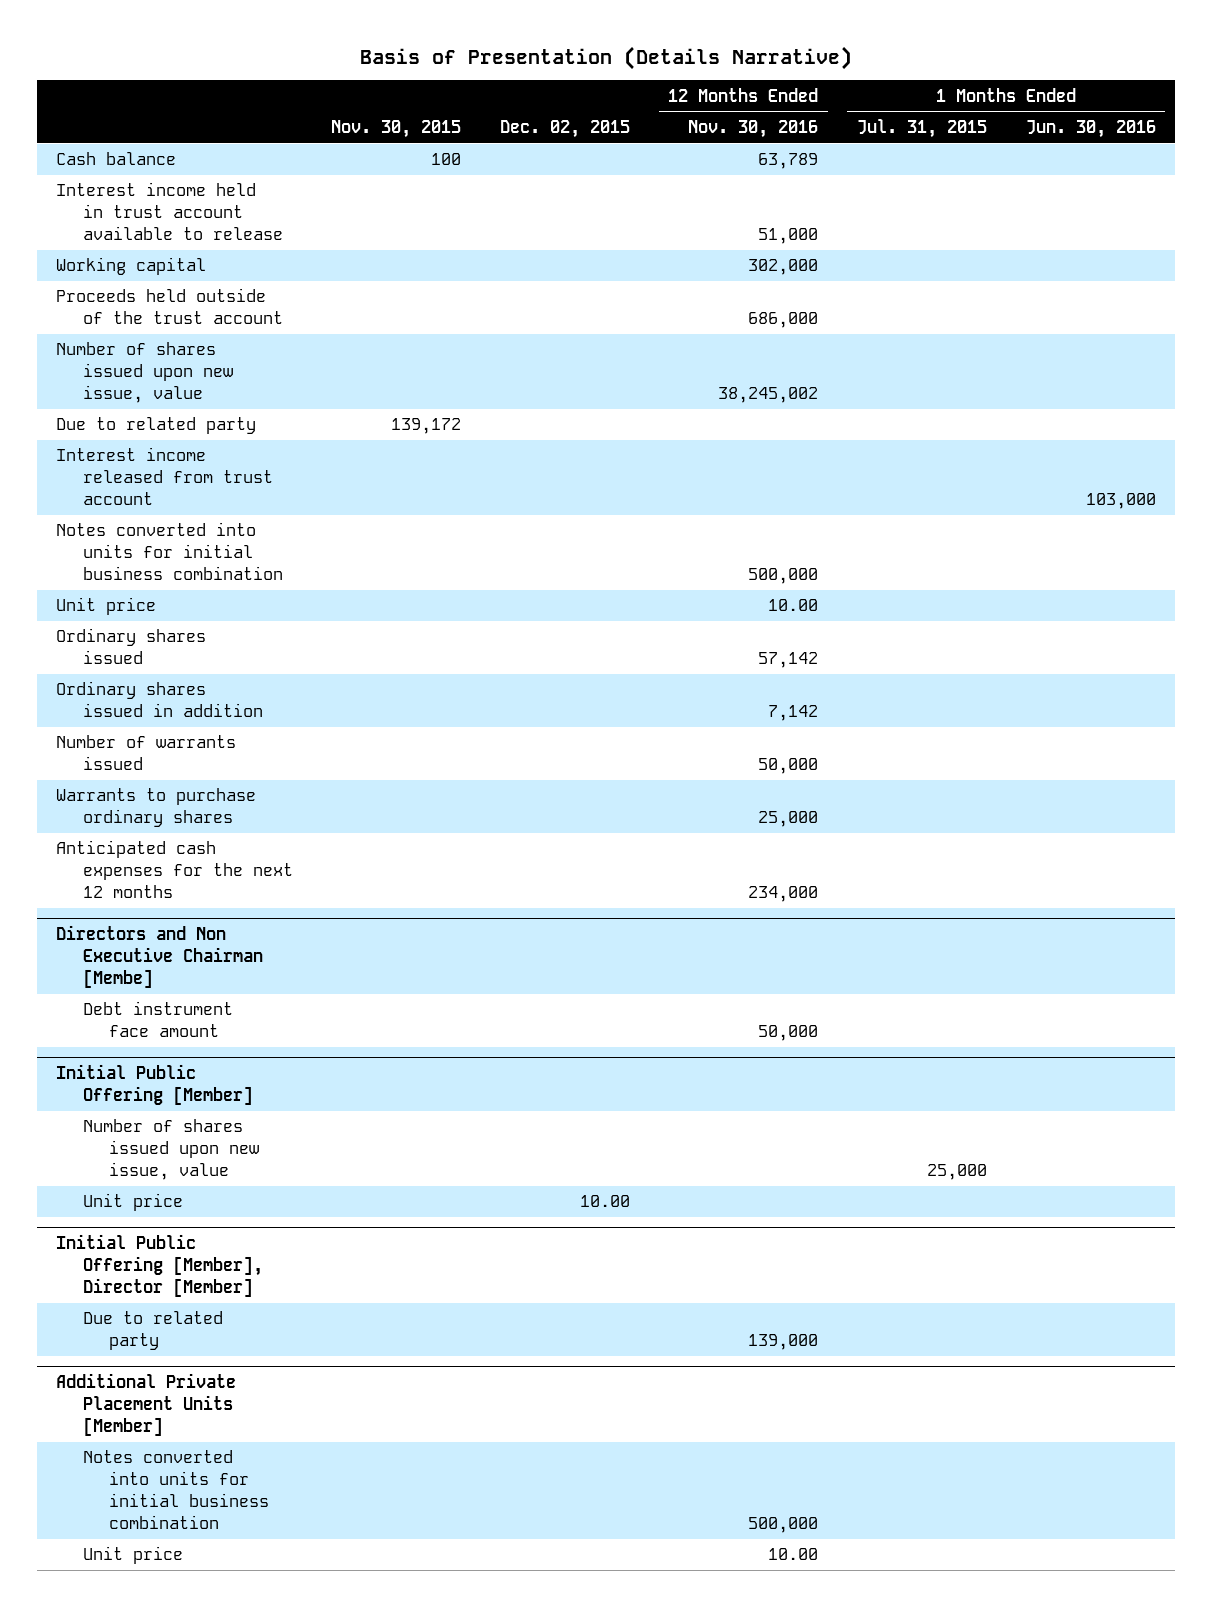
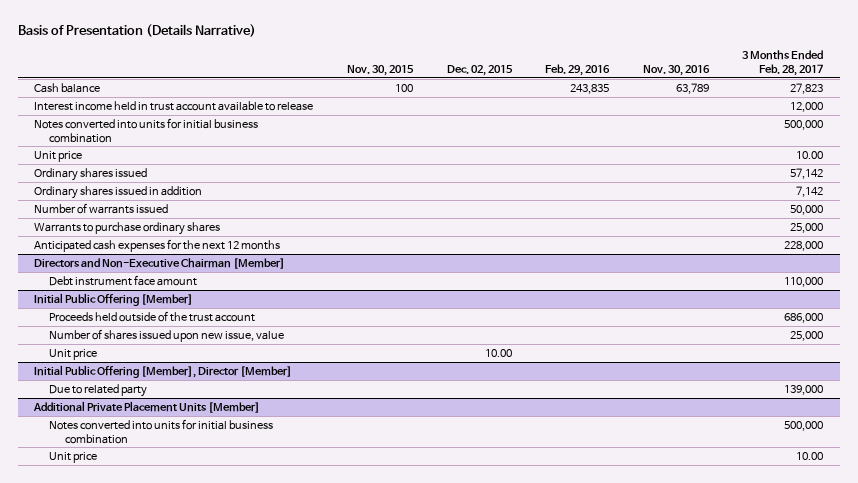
- | Nov. 30, 2015 | Dec. 02, 2015 | 12 Months Ended Nov. 30, 2016 | 1 Months Ended Jul. 31, 2015 | 1 Months Ended Jun. 30, 2016
+ | Nov. 30, 2015 | Dec. 02, 2015 | Feb. 29, 2016 | Nov. 30, 2016 | 3 Months Ended Feb. 28, 2017
- Working capital | | | 302,000 | |
- Proceeds held outside of the trust account | | | 686,000 | |
- Number of shares issued upon new issue, value | | | 38,245,002 | |
- Due to related party | 139,172 | | | |
- Interest income released from trust account | | | | | 103,000
- Directors and Non Executive Chairman [Membe]
+ Directors and Non-Executive Chairman [Member]
@ Initial Public Offering [Member]
+ Proceeds held outside of the trust account | | | | | 686,000

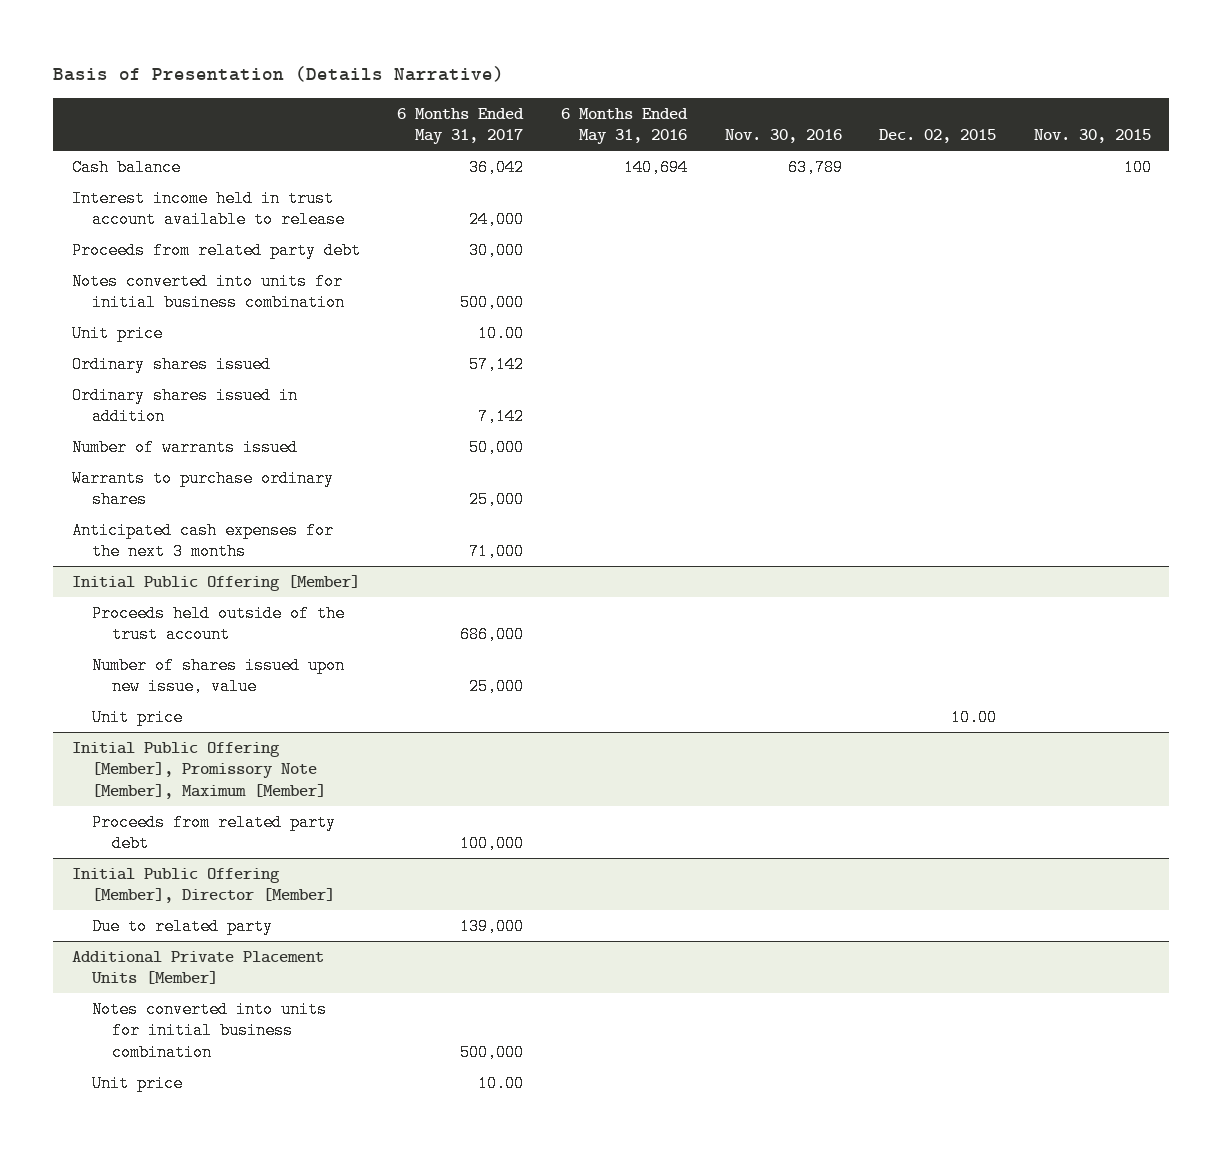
- | Nov. 30, 2015 | Dec. 02, 2015 | Feb. 29, 2016 | Nov. 30, 2016 | 3 Months Ended Feb. 28, 2017
+ | 6 Months Ended May 31, 2017 | 6 Months Ended May 31, 2016 | Nov. 30, 2016 | Dec. 02, 2015 | Nov. 30, 2015
+ Proceeds from related party debt | 30,000 | | | |
- Anticipated cash expenses for the next 12 months | | | | | 228,000
- Directors and Non-Executive Chairman [Member]
- Debt instrument face amount | | | | | 110,000
+ Anticipated cash expenses for the next 3 months | 71,000 | | | |
+ Initial Public Offering [Member], Promissory Note [Member], Maximum [Member]
+ Proceeds from related party debt | 100,000 | | | |

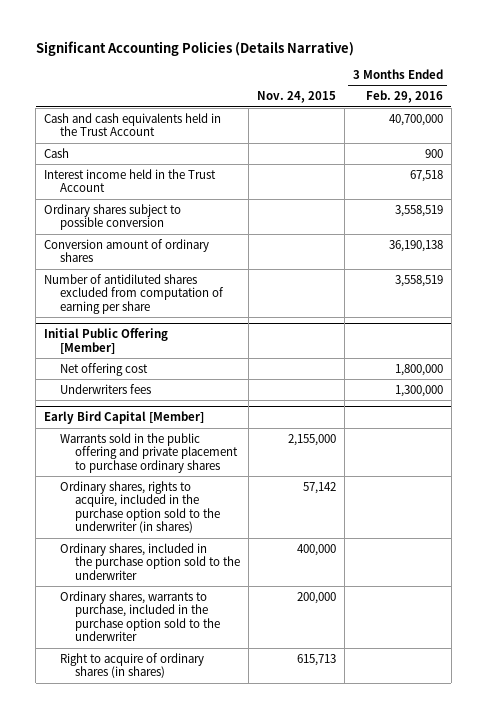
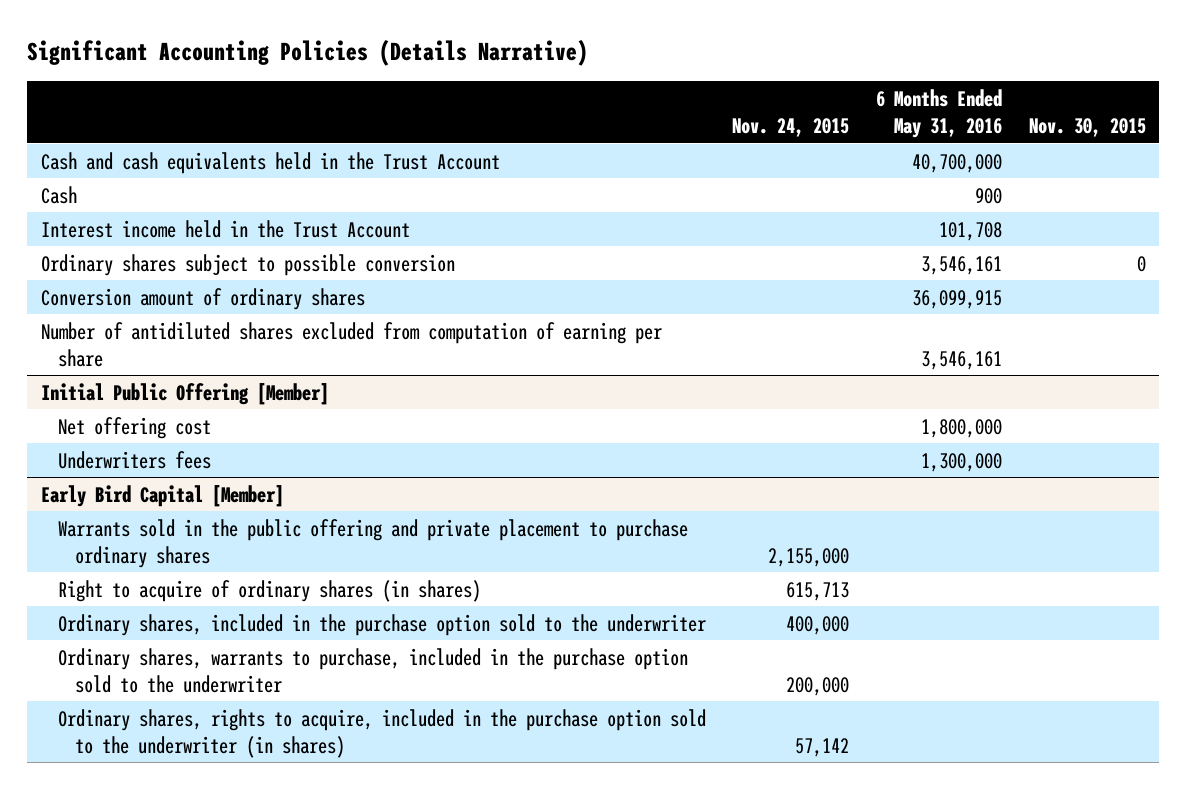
- | Nov. 24, 2015 | 3 Months Ended Feb. 29, 2016
+ | Nov. 24, 2015 | 6 Months Ended May 31, 2016 | Nov. 30, 2015
@ Early Bird Capital [Member]
moved up: Right to acquire of ordinary shares (in shares) | 615,713 | |
moved down: Ordinary shares, rights to acquire, included in the purchase option sold to the underwriter (in shares) | 57,142 | |

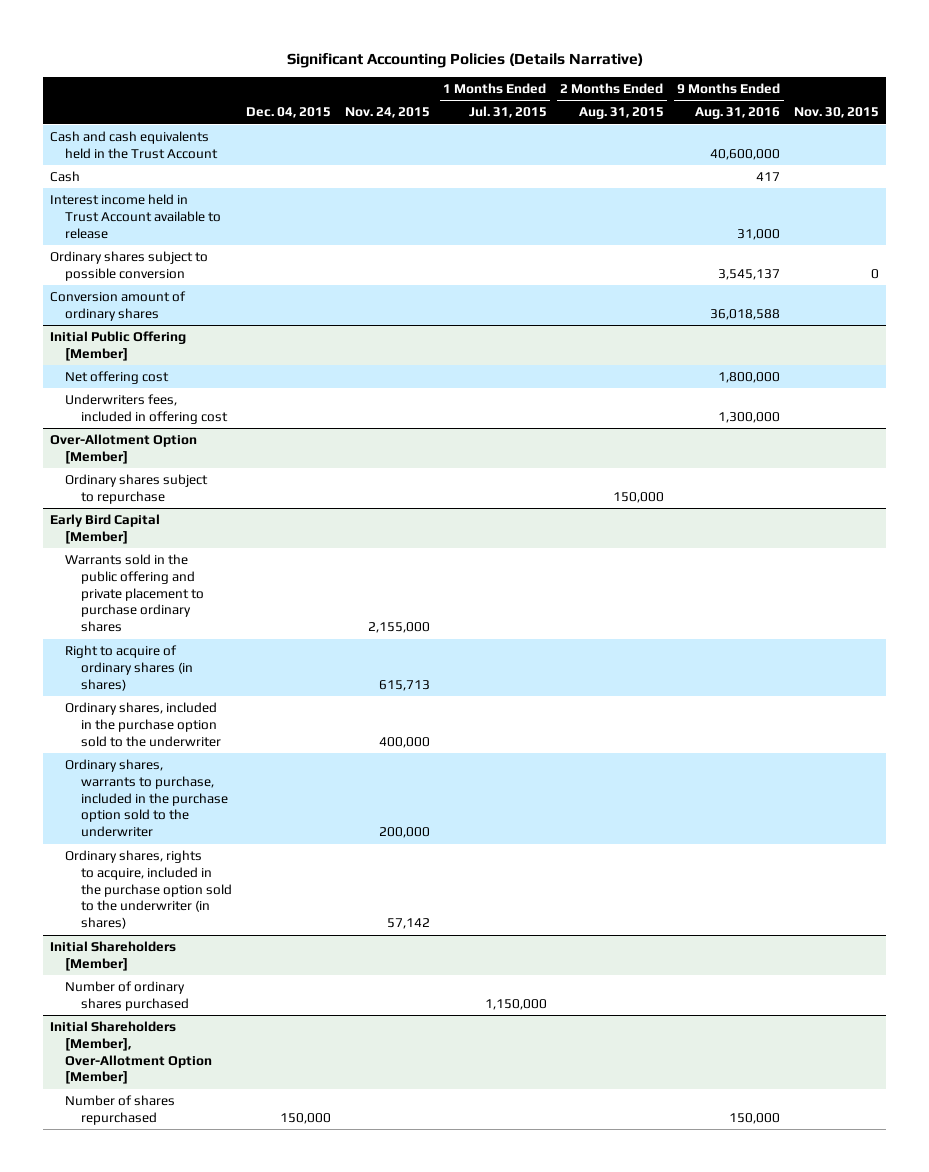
- | Nov. 24, 2015 | 6 Months Ended May 31, 2016 | Nov. 30, 2015
+ | Dec. 04, 2015 | Nov. 24, 2015 | 1 Months Ended Jul. 31, 2015 | 2 Months Ended Aug. 31, 2015 | 9 Months Ended Aug. 31, 2016 | Nov. 30, 2015
- Interest income held in the Trust Account | | 101,708 |
+ Interest income held in Trust Account available to release | | | | | 31,000 |
- Number of antidiluted shares excluded from computation of earning per share | | 3,546,161 |
@ Initial Public Offering [Member]
- Underwriters fees | | 1,300,000 |
+ Underwriters fees, included in offering cost | | | | | 1,300,000 |
+ Over-Allotment Option [Member]
+ Ordinary shares subject to repurchase | | | | 150,000 | |
+ Initial Shareholders [Member]
+ Number of ordinary shares purchased | | | 1,150,000 | | |
+ Initial Shareholders [Member], Over-Allotment Option [Member]
+ Number of shares repurchased | 150,000 | | | | 150,000 |

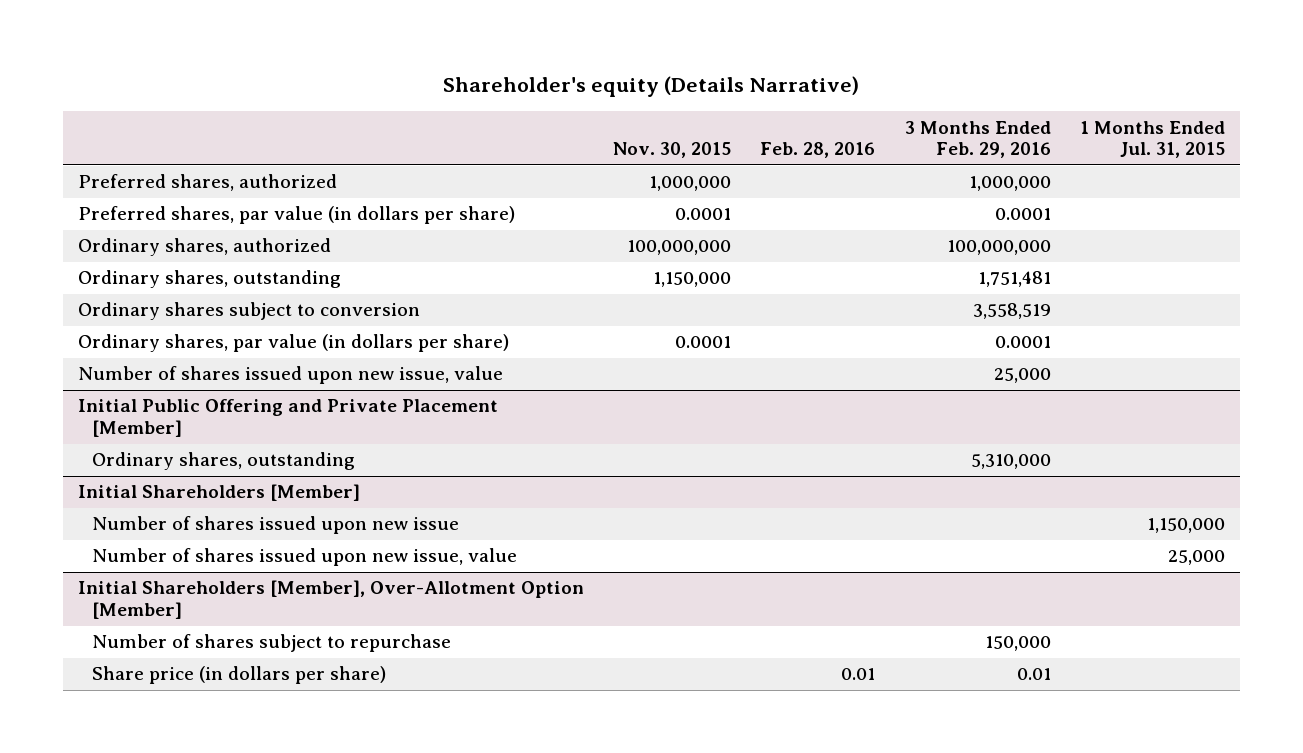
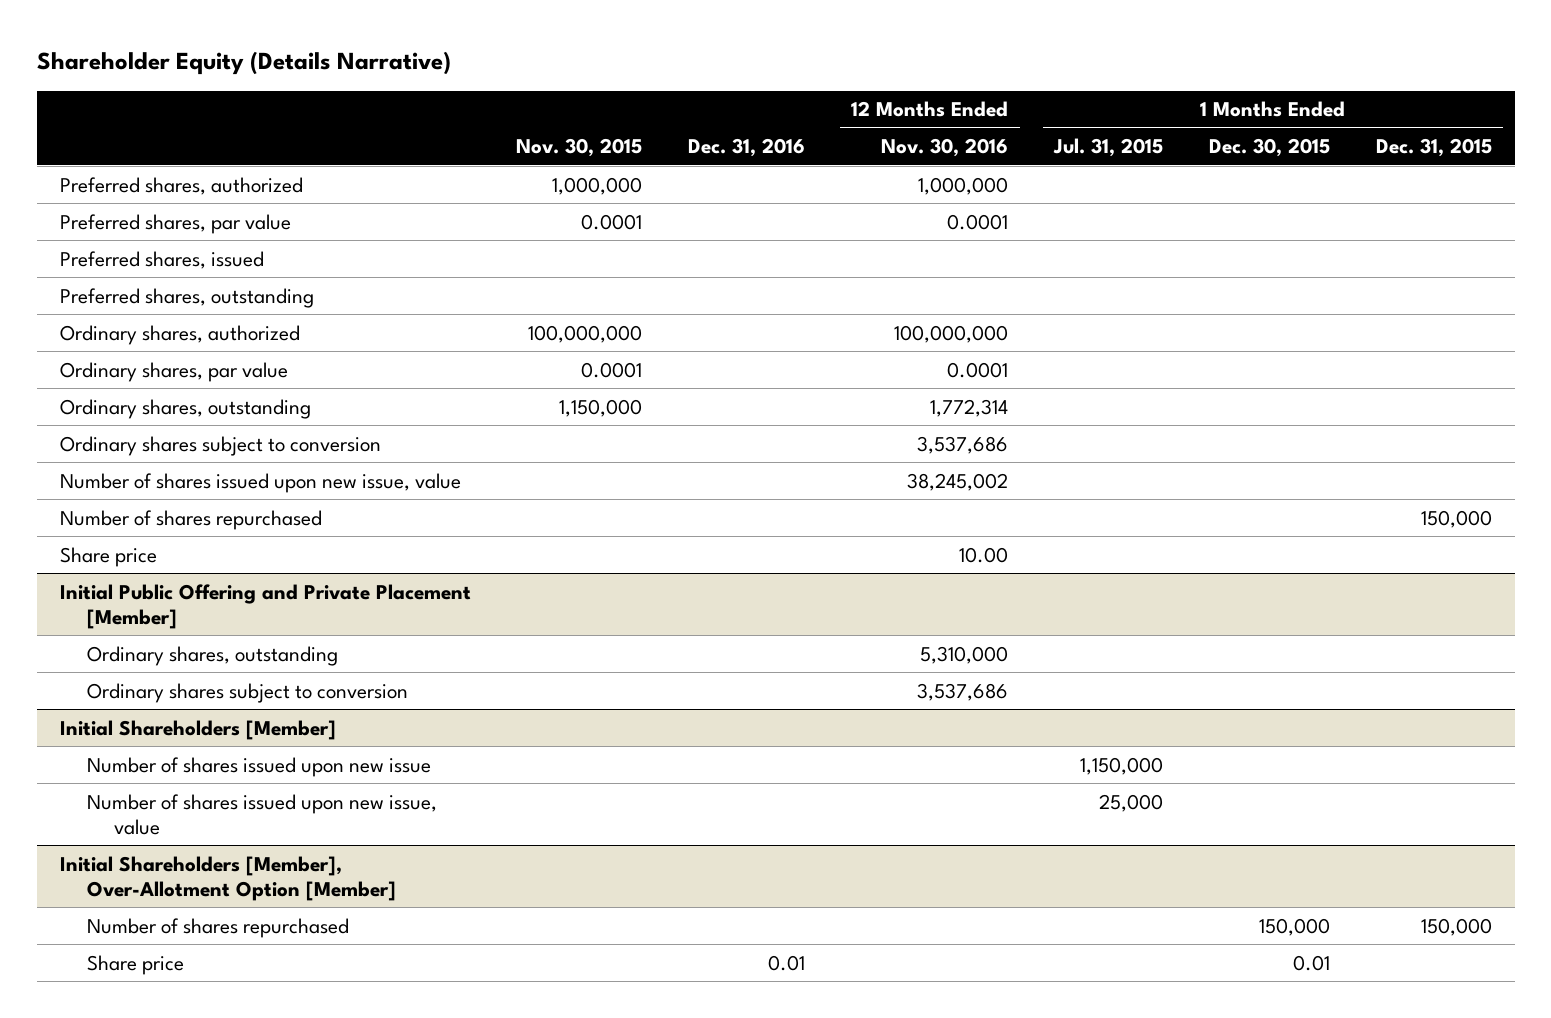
- Shareholder's equity (Details Narrative)
+ Shareholder Equity (Details Narrative)
- | Nov. 30, 2015 | Feb. 28, 2016 | 3 Months Ended Feb. 29, 2016 | 1 Months Ended Jul. 31, 2015
+ | Nov. 30, 2015 | Dec. 31, 2016 | 12 Months Ended Nov. 30, 2016 | 1 Months Ended Jul. 31, 2015 | 1 Months Ended Dec. 30, 2015 | 1 Months Ended Dec. 31, 2015
- Preferred shares, par value (in dollars per share) | 0.0001 | | 0.0001 |
+ Preferred shares, par value | 0.0001 | | 0.0001 | | |
+ Preferred shares, issued
+ Preferred shares, outstanding
+ Ordinary shares, par value | 0.0001 | | 0.0001 | | |
- Ordinary shares, par value (in dollars per share) | 0.0001 | | 0.0001 |
+ Number of shares repurchased | | | | | | 150,000
+ Share price | | | 10.00 | | |
@ Initial Public Offering and Private Placement [Member]
+ Ordinary shares subject to conversion | | | 3,537,686 | | |
@ Initial Shareholders [Member], Over-Allotment Option [Member]
- Number of shares subject to repurchase | | | 150,000 |
- Share price (in dollars per share) | | 0.01 | 0.01 |
+ Number of shares repurchased | | | | | 150,000 | 150,000
+ Share price | | 0.01 | | | 0.01 |

